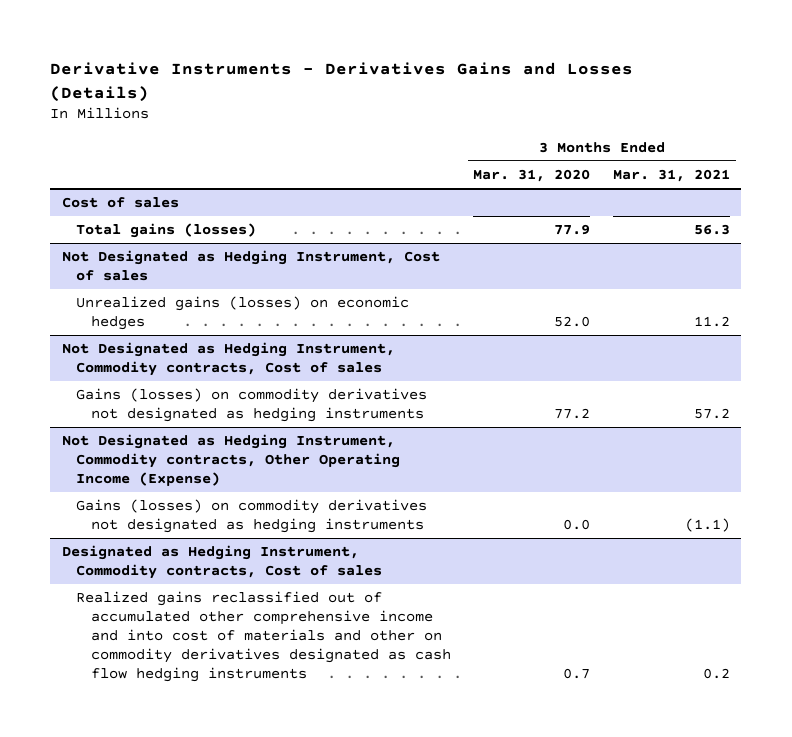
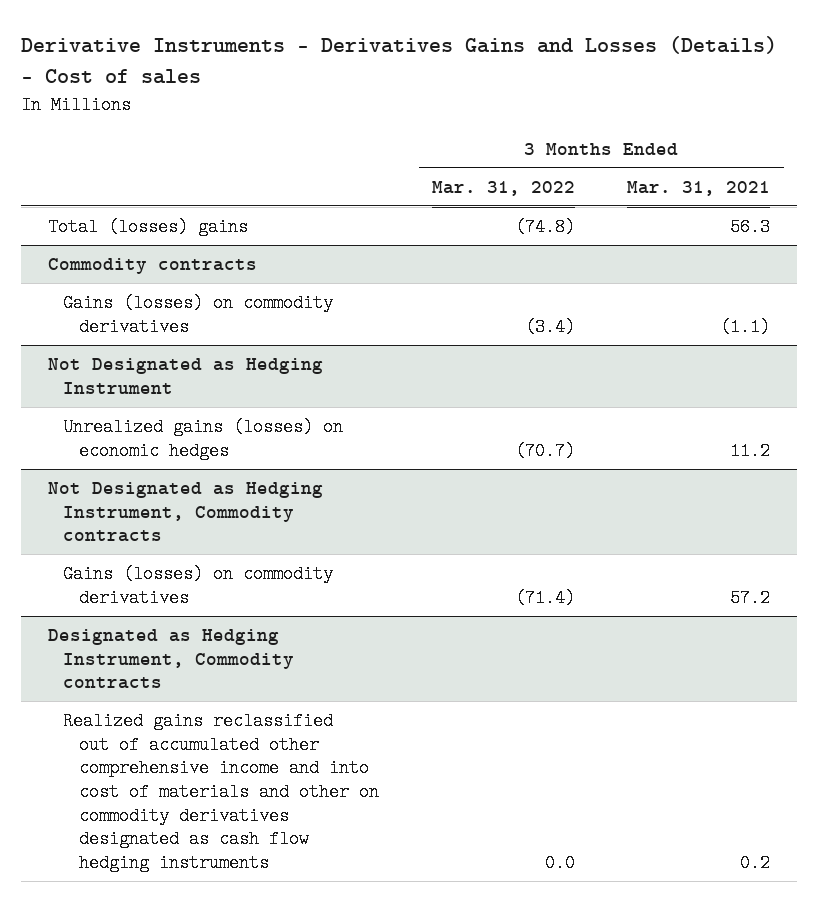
- Derivative Instruments - Derivatives Gains and Losses (Details)
+ Derivative Instruments - Derivatives Gains and Losses (Details) - Cost of sales
- | 3 Months Ended Mar. 31, 2020 | 3 Months Ended Mar. 31, 2021
+ | 3 Months Ended Mar. 31, 2022 | 3 Months Ended Mar. 31, 2021
- Cost of sales
- Total gains (losses) | 77.9 | 56.3
- Not Designated as Hedging Instrument, Cost of sales
+ Total (losses) gains | (74.8) | 56.3
+ Commodity contracts
+ Gains (losses) on commodity derivatives | (3.4) | (1.1)
+ Not Designated as Hedging Instrument
- Not Designated as Hedging Instrument, Commodity contracts, Cost of sales
- Gains (losses) on commodity derivatives not designated as hedging instruments | 77.2 | 57.2
- Not Designated as Hedging Instrument, Commodity contracts, Other Operating Income (Expense)
- Gains (losses) on commodity derivatives not designated as hedging instruments | 0.0 | (1.1)
- Designated as Hedging Instrument, Commodity contracts, Cost of sales
+ Not Designated as Hedging Instrument, Commodity contracts
+ Gains (losses) on commodity derivatives | (71.4) | 57.2
+ Designated as Hedging Instrument, Commodity contracts

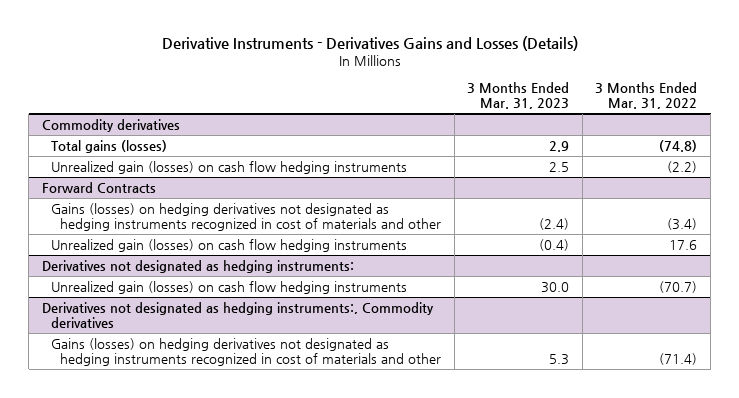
- Derivative Instruments - Derivatives Gains and Losses (Details) - Cost of sales
+ Derivative Instruments - Derivatives Gains and Losses (Details)
- | 3 Months Ended Mar. 31, 2022 | 3 Months Ended Mar. 31, 2021
+ | 3 Months Ended Mar. 31, 2023 | 3 Months Ended Mar. 31, 2022
- Total (losses) gains | (74.8) | 56.3
- Commodity contracts
- Gains (losses) on commodity derivatives | (3.4) | (1.1)
- Not Designated as Hedging Instrument
- Unrealized gains (losses) on economic hedges | (70.7) | 11.2
- Not Designated as Hedging Instrument, Commodity contracts
- Gains (losses) on commodity derivatives | (71.4) | 57.2
- Designated as Hedging Instrument, Commodity contracts
- Realized gains reclassified out of accumulated other comprehensive income and into cost of materials and other on commodity derivatives designated as cash flow hedging instruments | 0.0 | 0.2
+ Commodity derivatives
+ Total gains (losses) | 2.9 | (74.8)
+ Unrealized gain (losses) on cash flow hedging instruments | 2.5 | (2.2)
+ Forward Contracts
+ Gains (losses) on hedging derivatives not designated as hedging instruments recognized in cost of materials and other | (2.4) | (3.4)
+ Unrealized gain (losses) on cash flow hedging instruments | (0.4) | 17.6
+ Derivatives not designated as hedging instruments:
+ Unrealized gain (losses) on cash flow hedging instruments | 30.0 | (70.7)
+ Derivatives not designated as hedging instruments:, Commodity derivatives
+ Gains (losses) on hedging derivatives not designated as hedging instruments recognized in cost of materials and other | 5.3 | (71.4)

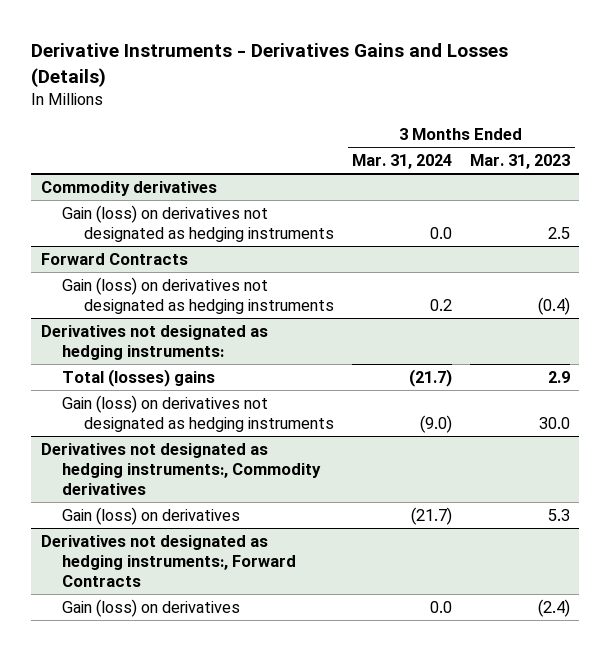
- | 3 Months Ended Mar. 31, 2023 | 3 Months Ended Mar. 31, 2022
+ | 3 Months Ended Mar. 31, 2024 | 3 Months Ended Mar. 31, 2023
@ Commodity derivatives
- Total gains (losses) | 2.9 | (74.8)
- Unrealized gain (losses) on cash flow hedging instruments | 2.5 | (2.2)
+ Gain (loss) on derivatives not designated as hedging instruments | 0.0 | 2.5
@ Forward Contracts
- Gains (losses) on hedging derivatives not designated as hedging instruments recognized in cost of materials and other | (2.4) | (3.4)
- Unrealized gain (losses) on cash flow hedging instruments | (0.4) | 17.6
+ Gain (loss) on derivatives not designated as hedging instruments | 0.2 | (0.4)
@ Derivatives not designated as hedging instruments:
- Unrealized gain (losses) on cash flow hedging instruments | 30.0 | (70.7)
+ Total (losses) gains | (21.7) | 2.9
+ Gain (loss) on derivatives not designated as hedging instruments | (9.0) | 30.0
@ Derivatives not designated as hedging instruments:, Commodity derivatives
- Gains (losses) on hedging derivatives not designated as hedging instruments recognized in cost of materials and other | 5.3 | (71.4)
+ Gain (loss) on derivatives | (21.7) | 5.3
+ Derivatives not designated as hedging instruments:, Forward Contracts
+ Gain (loss) on derivatives | 0.0 | (2.4)

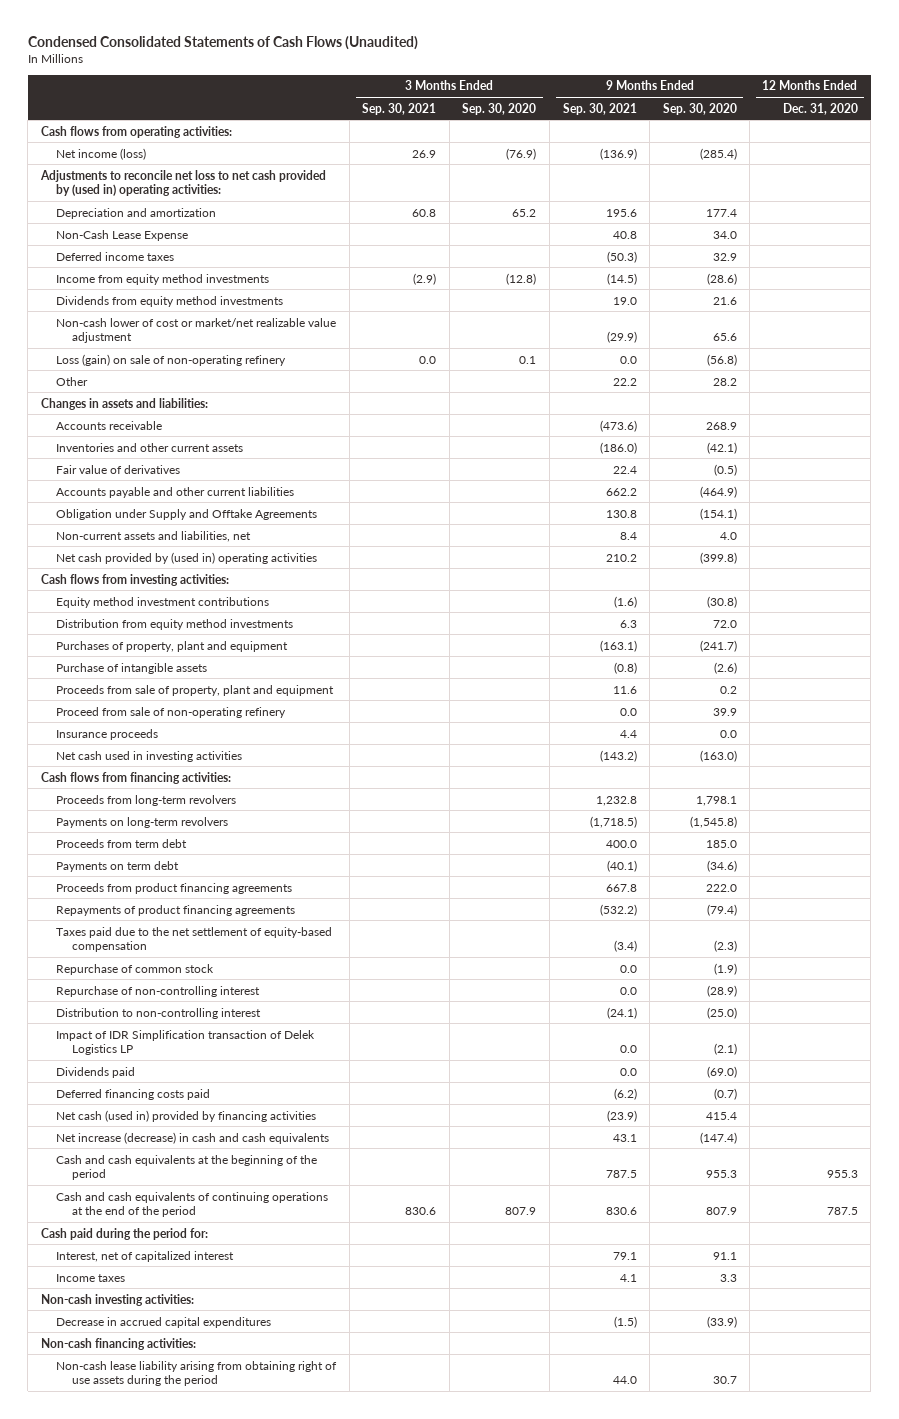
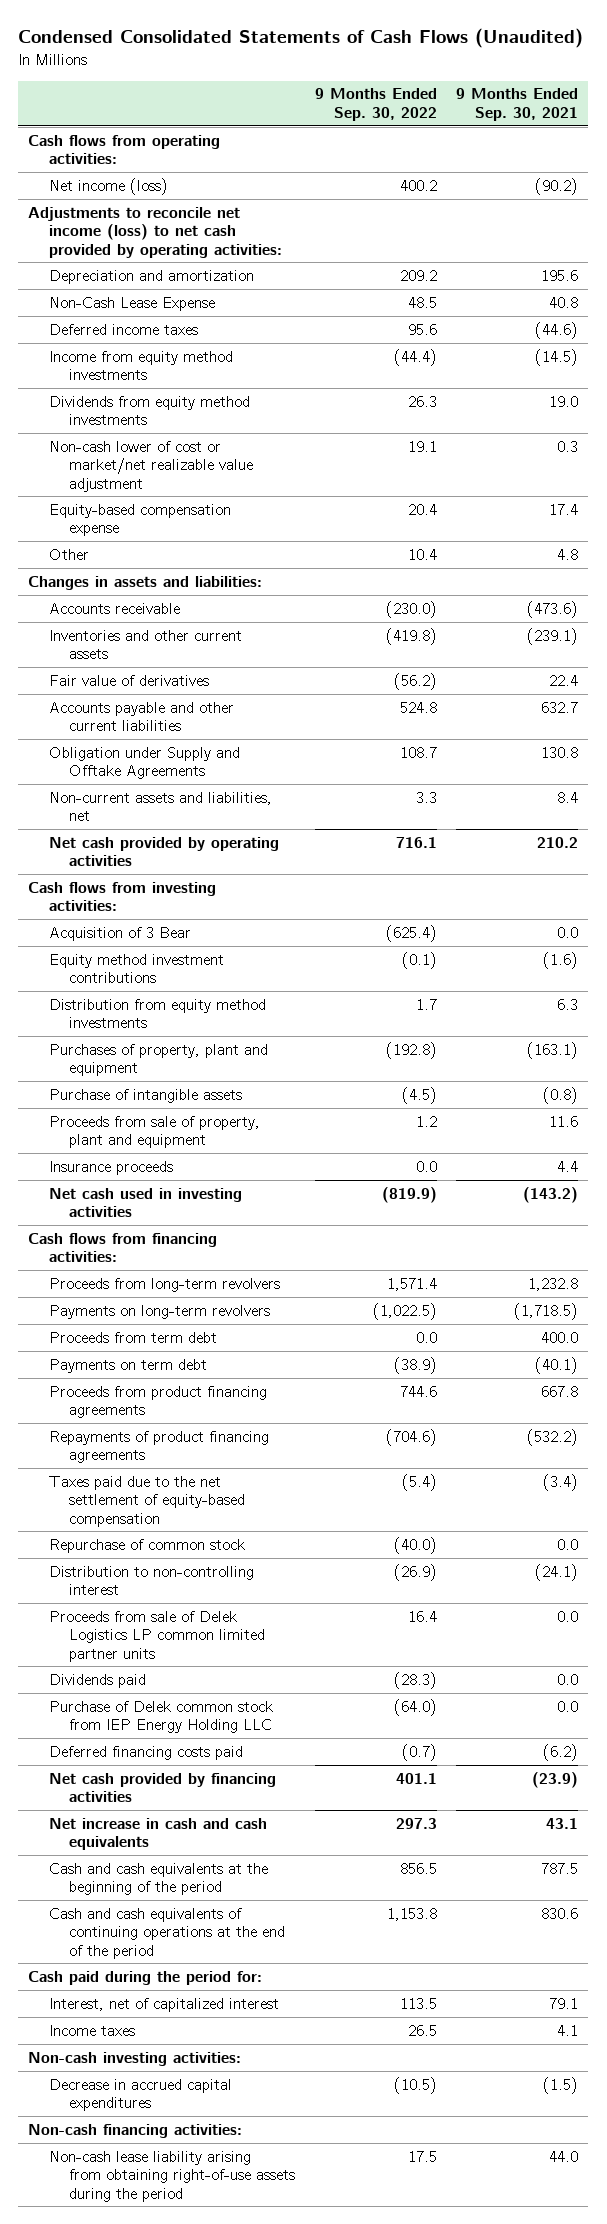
- | 3 Months Ended Sep. 30, 2021 | 3 Months Ended Sep. 30, 2020 | 9 Months Ended Sep. 30, 2021 | 9 Months Ended Sep. 30, 2020 | 12 Months Ended Dec. 31, 2020
+ | 9 Months Ended Sep. 30, 2022 | 9 Months Ended Sep. 30, 2021
- Net income (loss) | 26.9 | (76.9) | (136.9) | (285.4) |
- Adjustments to reconcile net loss to net cash provided by (used in) operating activities:
+ Net income (loss) | 400.2 | (90.2)
+ Adjustments to reconcile net income (loss) to net cash provided by operating activities:
- Deferred income taxes | | | (50.3) | 32.9 |
+ Deferred income taxes | 95.6 | (44.6)
- Non-cash lower of cost or market/net realizable value adjustment | | | (29.9) | 65.6 |
- Loss (gain) on sale of non-operating refinery | 0.0 | 0.1 | 0.0 | (56.8) |
- Other | | | 22.2 | 28.2 |
+ Non-cash lower of cost or market/net realizable value adjustment | 19.1 | 0.3
+ Equity-based compensation expense | 20.4 | 17.4
+ Other | 10.4 | 4.8
- Inventories and other current assets | | | (186.0) | (42.1) |
+ Inventories and other current assets | (419.8) | (239.1)
- Accounts payable and other current liabilities | | | 662.2 | (464.9) |
+ Accounts payable and other current liabilities | 524.8 | 632.7
- Net cash provided by (used in) operating activities | | | 210.2 | (399.8) |
+ Net cash provided by operating activities | 716.1 | 210.2
+ Acquisition of 3 Bear | (625.4) | 0.0
- Proceed from sale of non-operating refinery | | | 0.0 | 39.9 |
- Repurchase of non-controlling interest | | | 0.0 | (28.9) |
- Impact of IDR Simplification transaction of Delek Logistics LP | | | 0.0 | (2.1) |
+ Proceeds from sale of Delek Logistics LP common limited partner units | 16.4 | 0.0
+ Purchase of Delek common stock from IEP Energy Holding LLC | (64.0) | 0.0
- Net cash (used in) provided by financing activities | | | (23.9) | 415.4 |
- Net increase (decrease) in cash and cash equivalents | | | 43.1 | (147.4) |
+ Net cash provided by financing activities | 401.1 | (23.9)
+ Net increase in cash and cash equivalents | 297.3 | 43.1
- Non-cash lease liability arising from obtaining right of use assets during the period | | | 44.0 | 30.7 |
+ Non-cash lease liability arising from obtaining right-of-use assets during the period | 17.5 | 44.0

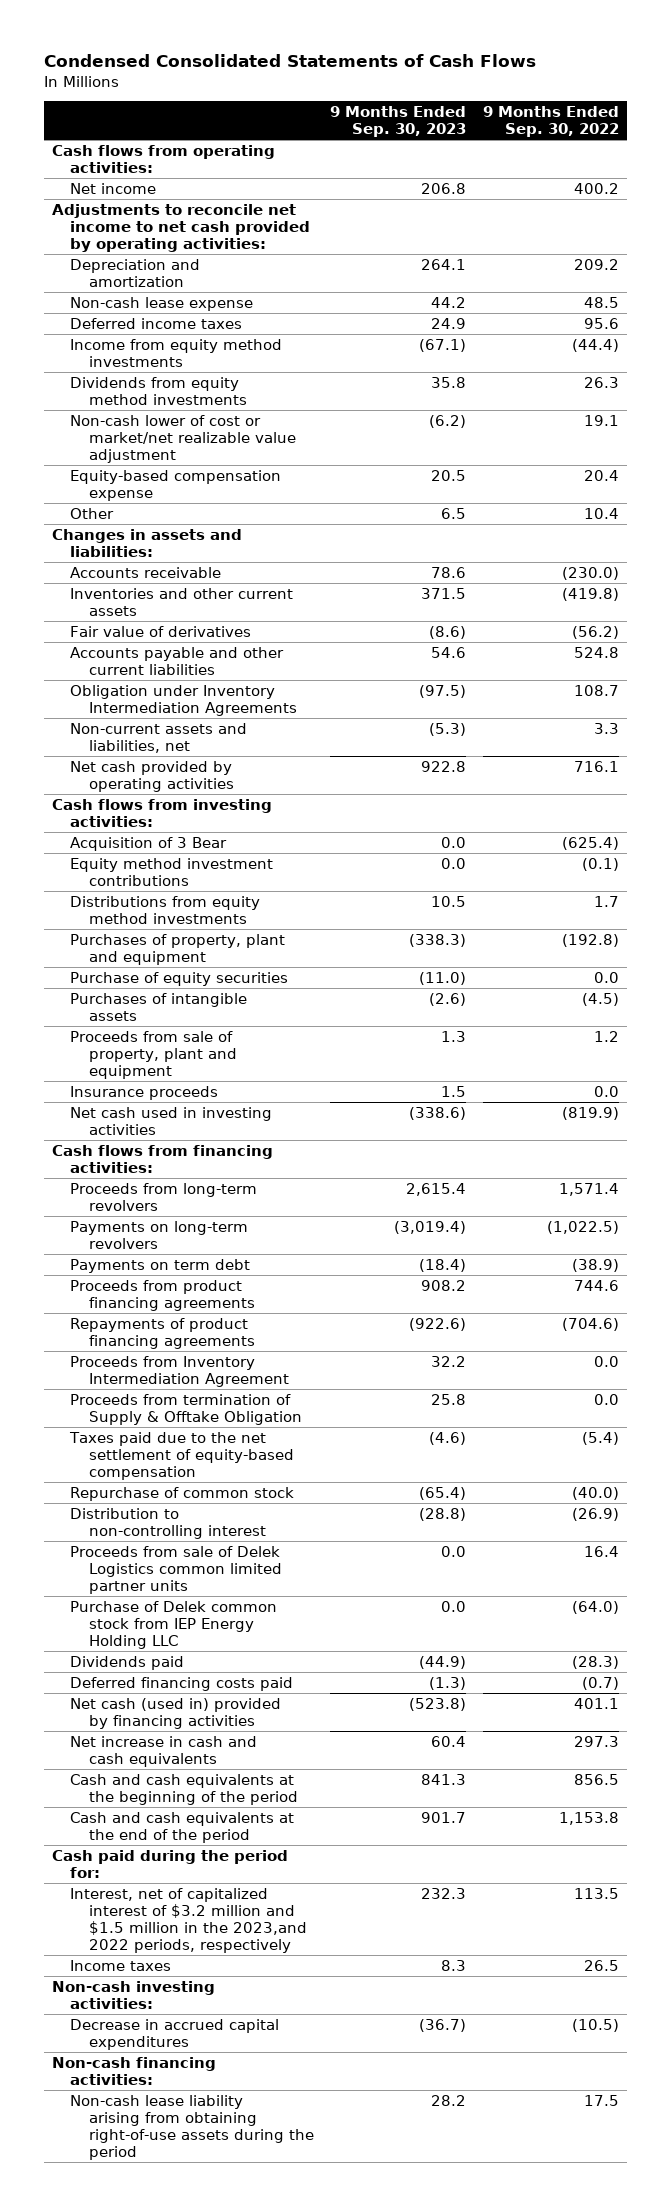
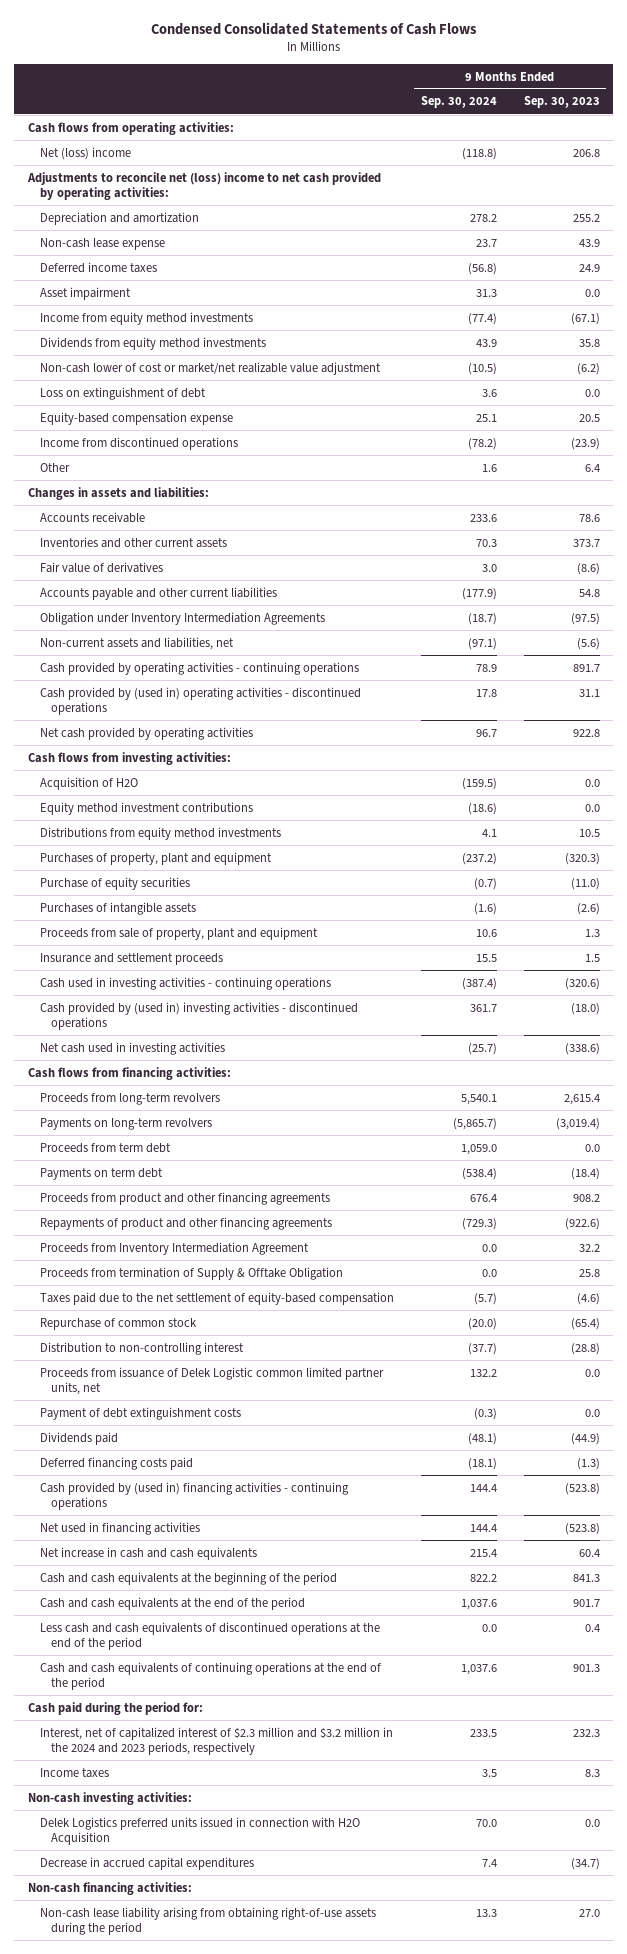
- | 9 Months Ended Sep. 30, 2023 | 9 Months Ended Sep. 30, 2022
+ | 9 Months Ended Sep. 30, 2024 | 9 Months Ended Sep. 30, 2023
- Net income | 206.8 | 400.2
- Adjustments to reconcile net income to net cash provided by operating activities:
- Depreciation and amortization | 264.1 | 209.2
- Non-cash lease expense | 44.2 | 48.5
+ Net (loss) income | (118.8) | 206.8
+ Adjustments to reconcile net (loss) income to net cash provided by operating activities:
+ Depreciation and amortization | 278.2 | 255.2
+ Non-cash lease expense | 23.7 | 43.9
+ Asset impairment | 31.3 | 0.0
+ Loss on extinguishment of debt | 3.6 | 0.0
- Other | 6.5 | 10.4
+ Income from discontinued operations | (78.2) | (23.9)
+ Other | 1.6 | 6.4
- Inventories and other current assets | 371.5 | (419.8)
+ Inventories and other current assets | 70.3 | 373.7
- Accounts payable and other current liabilities | 54.6 | 524.8
+ Accounts payable and other current liabilities | (177.9) | 54.8
- Non-current assets and liabilities, net | (5.3) | 3.3
+ Non-current assets and liabilities, net | (97.1) | (5.6)
+ Cash provided by operating activities - continuing operations | 78.9 | 891.7
+ Cash provided by (used in) operating activities - discontinued operations | 17.8 | 31.1
- Acquisition of 3 Bear | 0.0 | (625.4)
+ Acquisition of H2O | (159.5) | 0.0
- Purchases of property, plant and equipment | (338.3) | (192.8)
+ Purchases of property, plant and equipment | (237.2) | (320.3)
- Insurance proceeds | 1.5 | 0.0
+ Insurance and settlement proceeds | 15.5 | 1.5
+ Cash used in investing activities - continuing operations | (387.4) | (320.6)
+ Cash provided by (used in) investing activities - discontinued operations | 361.7 | (18.0)
+ Proceeds from term debt | 1,059.0 | 0.0
- Proceeds from product financing agreements | 908.2 | 744.6
- Repayments of product financing agreements | (922.6) | (704.6)
+ Proceeds from product and other financing agreements | 676.4 | 908.2
+ Repayments of product and other financing agreements | (729.3) | (922.6)
- Proceeds from sale of Delek Logistics common limited partner units | 0.0 | 16.4
- Purchase of Delek common stock from IEP Energy Holding LLC | 0.0 | (64.0)
+ Proceeds from issuance of Delek Logistic common limited partner units, net | 132.2 | 0.0
+ Payment of debt extinguishment costs | (0.3) | 0.0
- Net cash (used in) provided by financing activities | (523.8) | 401.1
+ Cash provided by (used in) financing activities - continuing operations | 144.4 | (523.8)
+ Net used in financing activities | 144.4 | (523.8)
+ Less cash and cash equivalents of discontinued operations at the end of the period | 0.0 | 0.4
+ Cash and cash equivalents of continuing operations at the end of the period | 1,037.6 | 901.3
- Interest, net of capitalized interest of $3.2 million and $1.5 million in the 2023,and 2022 periods, respectively | 232.3 | 113.5
+ Interest, net of capitalized interest of $2.3 million and $3.2 million in the 2024 and 2023 periods, respectively | 233.5 | 232.3
- Decrease in accrued capital expenditures | (36.7) | (10.5)
+ Delek Logistics preferred units issued in connection with H2O Acquisition | 70.0 | 0.0
+ Decrease in accrued capital expenditures | 7.4 | (34.7)
- Non-cash lease liability arising from obtaining right-of-use assets during the period | 28.2 | 17.5
+ Non-cash lease liability arising from obtaining right-of-use assets during the period | 13.3 | 27.0

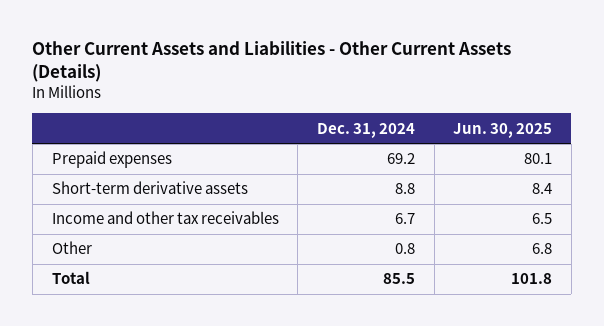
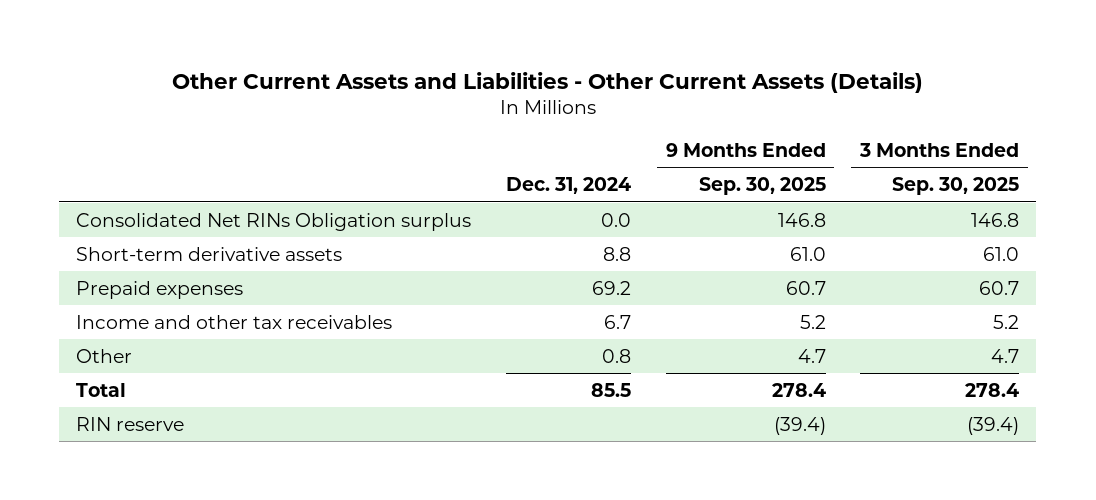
- | Dec. 31, 2024 | Jun. 30, 2025
+ | Dec. 31, 2024 | 9 Months Ended Sep. 30, 2025 | 3 Months Ended Sep. 30, 2025
+ Consolidated Net RINs Obligation surplus | 0.0 | 146.8 | 146.8
moved down: Prepaid expenses | 69.2 | 60.7 | 60.7
+ RIN reserve | | (39.4) | (39.4)

